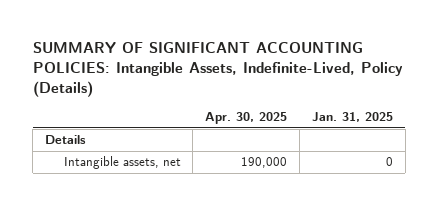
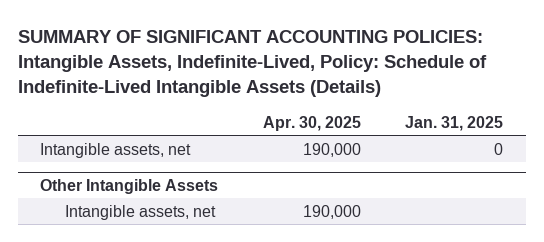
- SUMMARY OF SIGNIFICANT ACCOUNTING POLICIES: Intangible Assets, Indefinite-Lived, Policy (Details)
+ SUMMARY OF SIGNIFICANT ACCOUNTING POLICIES: Intangible Assets, Indefinite-Lived, Policy: Schedule of Indefinite-Lived Intangible Assets (Details)
- Details
+ Other Intangible Assets
+ Intangible assets, net | 190,000 |

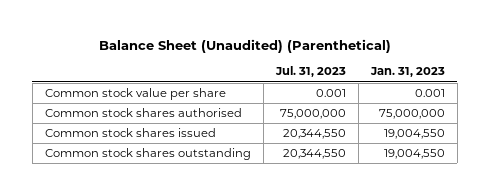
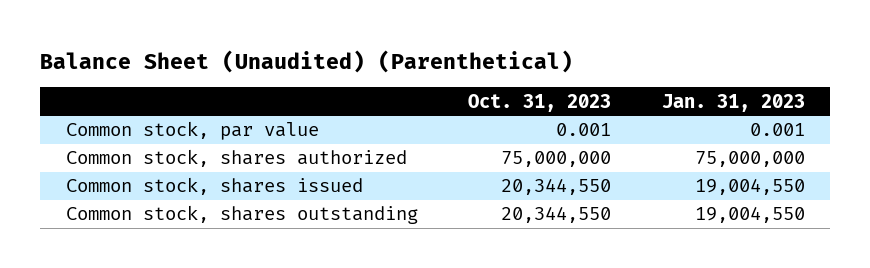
- | Jul. 31, 2023 | Jan. 31, 2023
+ | Oct. 31, 2023 | Jan. 31, 2023
- Common stock value per share | 0.001 | 0.001
- Common stock shares authorised | 75,000,000 | 75,000,000
- Common stock shares issued | 20,344,550 | 19,004,550
- Common stock shares outstanding | 20,344,550 | 19,004,550
+ Common stock, par value | 0.001 | 0.001
+ Common stock, shares authorized | 75,000,000 | 75,000,000
+ Common stock, shares issued | 20,344,550 | 19,004,550
+ Common stock, shares outstanding | 20,344,550 | 19,004,550

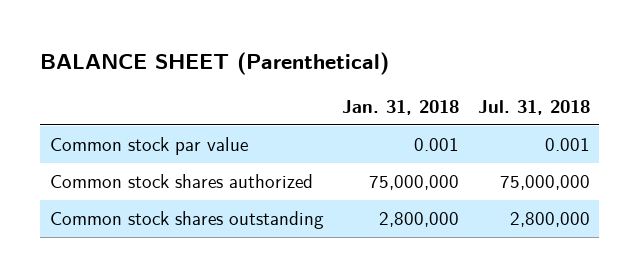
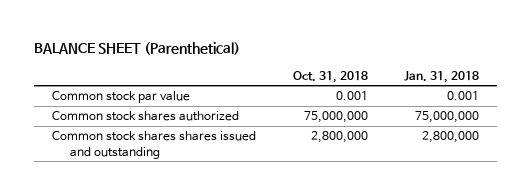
- | Jan. 31, 2018 | Jul. 31, 2018
+ | Oct. 31, 2018 | Jan. 31, 2018
- Common stock shares outstanding | 2,800,000 | 2,800,000
+ Common stock shares shares issued and outstanding | 2,800,000 | 2,800,000

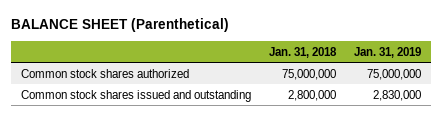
- | Oct. 31, 2018 | Jan. 31, 2018
+ | Jan. 31, 2018 | Jan. 31, 2019
- Common stock par value | 0.001 | 0.001
- Common stock shares shares issued and outstanding | 2,800,000 | 2,800,000
+ Common stock shares issued and outstanding | 2,800,000 | 2,830,000

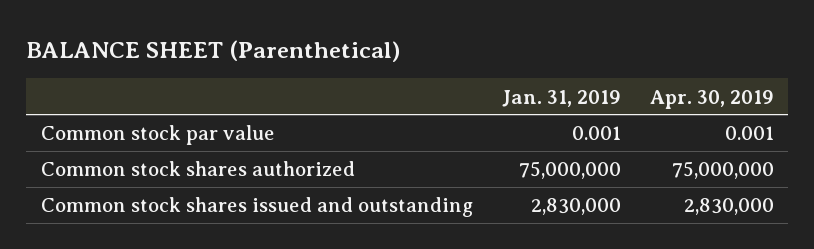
- | Jan. 31, 2018 | Jan. 31, 2019
+ | Jan. 31, 2019 | Apr. 30, 2019
+ Common stock par value | 0.001 | 0.001

